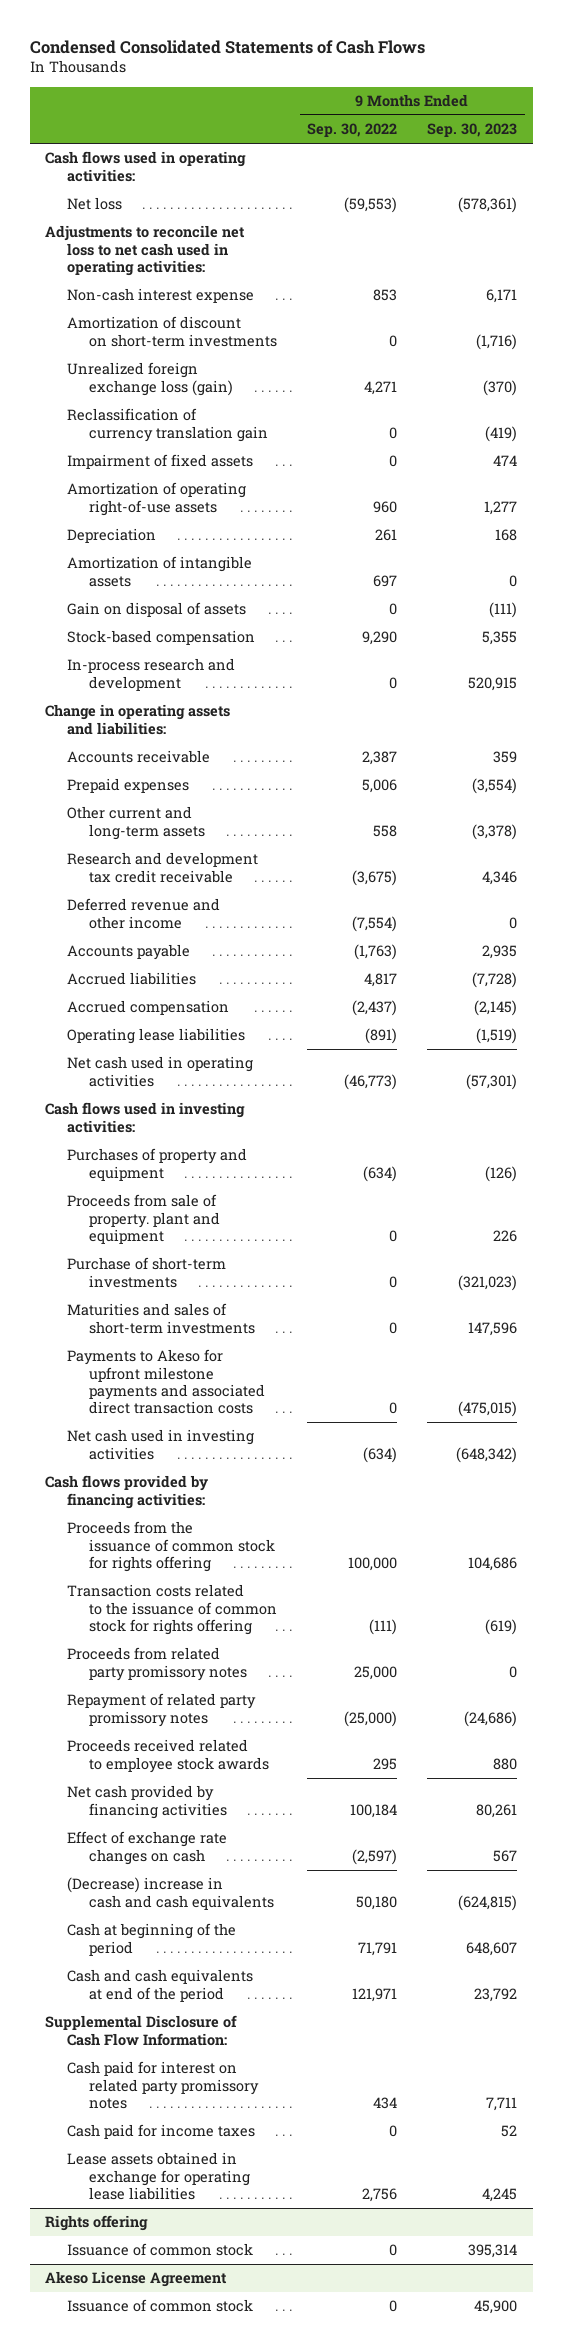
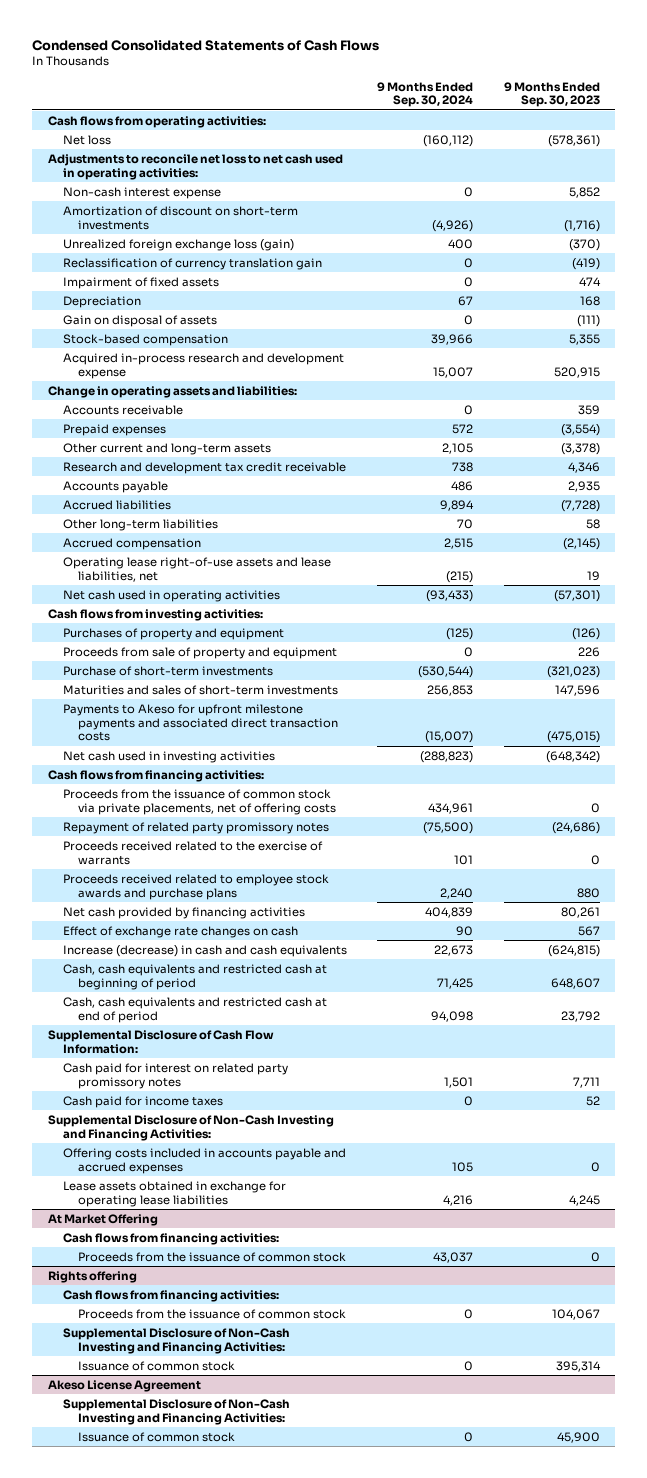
- | 9 Months Ended Sep. 30, 2022 | 9 Months Ended Sep. 30, 2023
+ | 9 Months Ended Sep. 30, 2024 | 9 Months Ended Sep. 30, 2023
- Cash flows used in operating activities:
+ Cash flows from operating activities:
- Non-cash interest expense | 853 | 6,171
+ Non-cash interest expense | 0 | 5,852
- Amortization of operating right-of-use assets | 960 | 1,277
- Amortization of intangible assets | 697 | 0
- In-process research and development | 0 | 520,915
+ Acquired in-process research and development expense | 15,007 | 520,915
- Deferred revenue and other income | (7,554) | 0
+ Other long-term liabilities | 70 | 58
- Operating lease liabilities | (891) | (1,519)
+ Operating lease right-of-use assets and lease liabilities, net | (215) | 19
- Cash flows used in investing activities:
+ Cash flows from investing activities:
- Proceeds from sale of property. plant and equipment | 0 | 226
+ Proceeds from sale of property and equipment | 0 | 226
- Cash flows provided by financing activities:
- Proceeds from the issuance of common stock for rights offering | 100,000 | 104,686
- Transaction costs related to the issuance of common stock for rights offering | (111) | (619)
- Proceeds from related party promissory notes | 25,000 | 0
+ Cash flows from financing activities:
+ Proceeds from the issuance of common stock via private placements, net of offering costs | 434,961 | 0
- Proceeds received related to employee stock awards | 295 | 880
+ Proceeds received related to the exercise of warrants | 101 | 0
+ Proceeds received related to employee stock awards and purchase plans | 2,240 | 880
- (Decrease) increase in cash and cash equivalents | 50,180 | (624,815)
- Cash at beginning of the period | 71,791 | 648,607
- Cash and cash equivalents at end of the period | 121,971 | 23,792
+ Increase (decrease) in cash and cash equivalents | 22,673 | (624,815)
+ Cash, cash equivalents and restricted cash at beginning of period | 71,425 | 648,607
+ Cash, cash equivalents and restricted cash at end of period | 94,098 | 23,792
+ Supplemental Disclosure of Non-Cash Investing and Financing Activities:
+ Offering costs included in accounts payable and accrued expenses | 105 | 0
+ At Market Offering
+ Cash flows from financing activities:
+ Proceeds from the issuance of common stock | 43,037 | 0
@ Rights offering
+ Cash flows from financing activities:
+ Proceeds from the issuance of common stock | 0 | 104,067
+ Supplemental Disclosure of Non-Cash Investing and Financing Activities:
@ Akeso License Agreement
+ Supplemental Disclosure of Non-Cash Investing and Financing Activities:

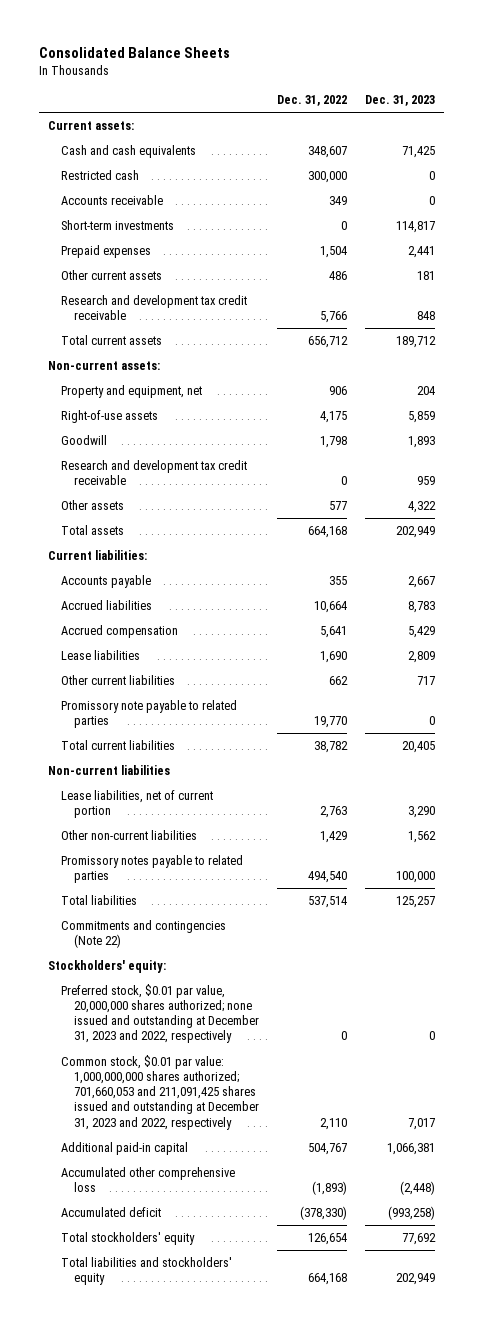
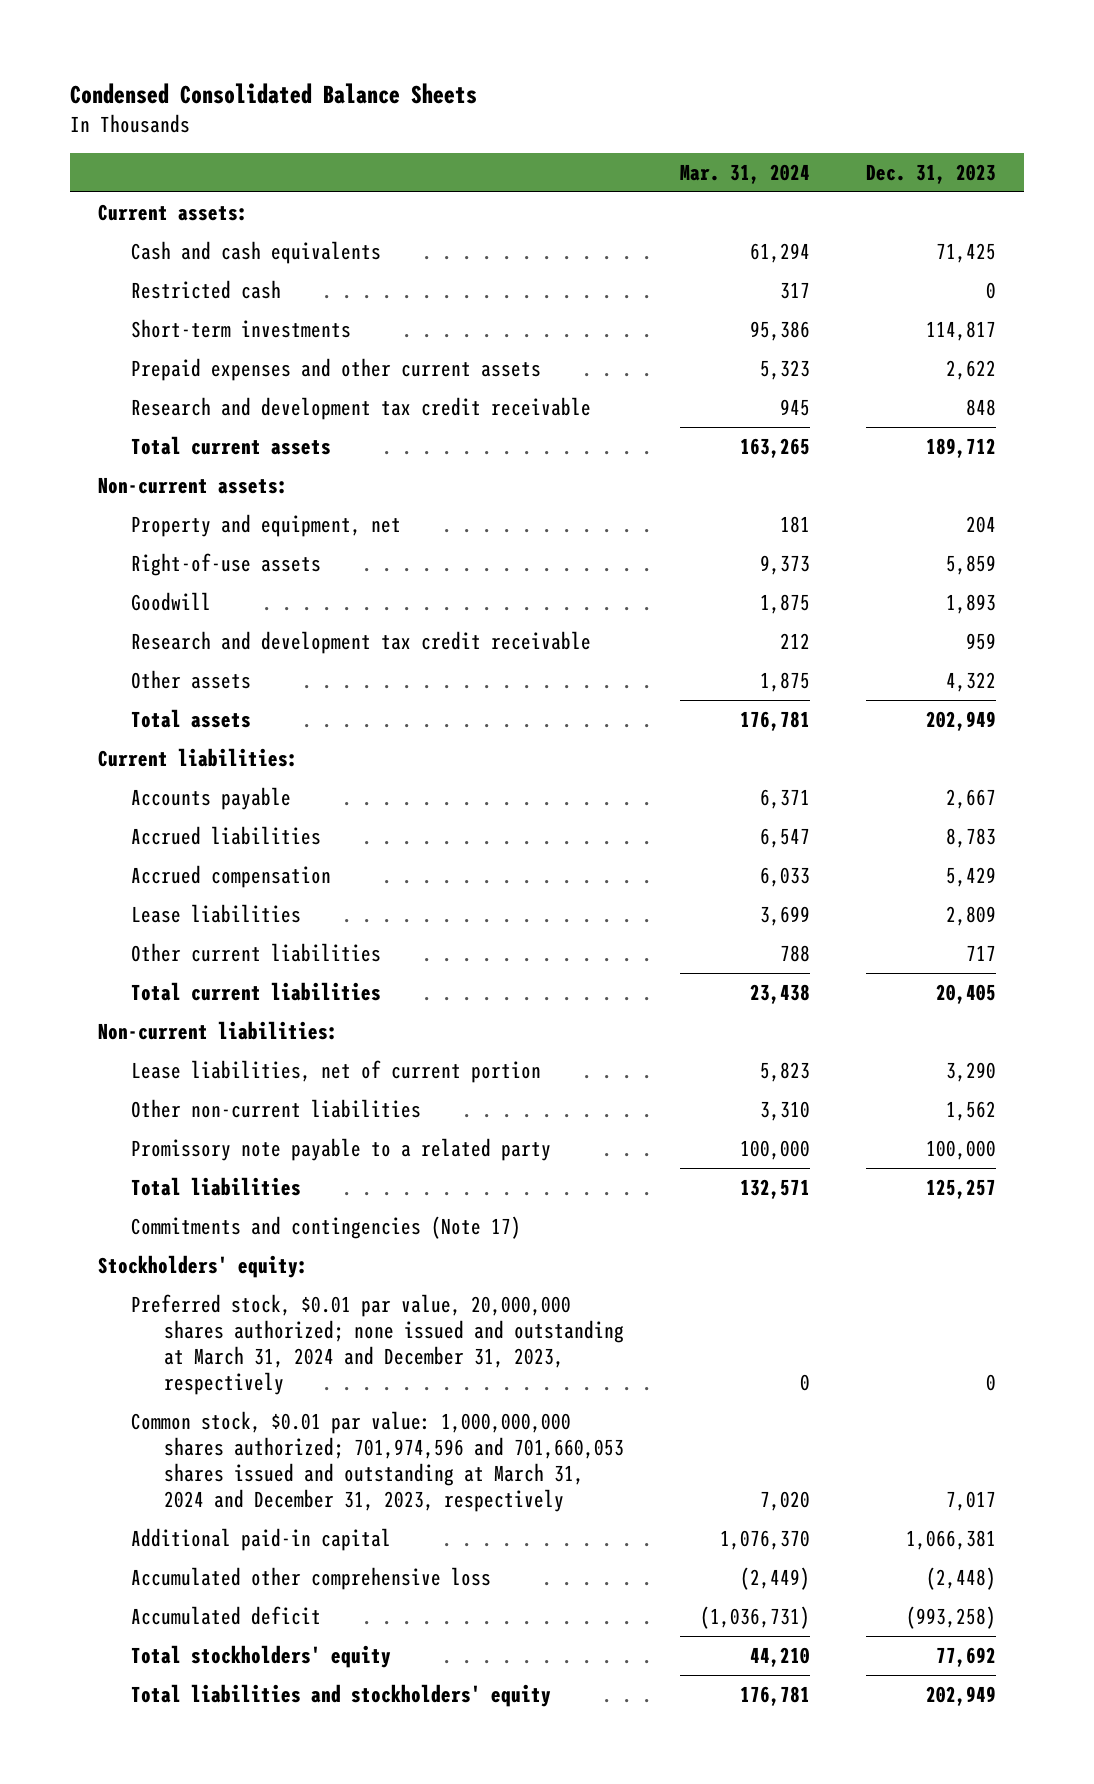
- Consolidated Balance Sheets
+ Condensed Consolidated Balance Sheets
- | Dec. 31, 2022 | Dec. 31, 2023
+ | Mar. 31, 2024 | Dec. 31, 2023
- Accounts receivable | 349 | 0
- Prepaid expenses | 1,504 | 2,441
- Other current assets | 486 | 181
+ Prepaid expenses and other current assets | 5,323 | 2,622
- Promissory note payable to related parties | 19,770 | 0
- Non-current liabilities
+ Non-current liabilities:
- Promissory notes payable to related parties | 494,540 | 100,000
+ Promissory note payable to a related party | 100,000 | 100,000
- Commitments and contingencies (Note 22)
+ Commitments and contingencies (Note 17)
- Preferred stock, $0.01 par value, 20,000,000 shares authorized; none issued and outstanding at December 31, 2023 and 2022, respectively | 0 | 0
- Common stock, $0.01 par value: 1,000,000,000 shares authorized; 701,660,053 and 211,091,425 shares issued and outstanding at December 31, 2023 and 2022, respectively | 2,110 | 7,017
+ Preferred stock, $0.01 par value, 20,000,000 shares authorized; none issued and outstanding at March 31, 2024 and December 31, 2023, respectively | 0 | 0
+ Common stock, $0.01 par value: 1,000,000,000 shares authorized; 701,974,596 and 701,660,053 shares issued and outstanding at March 31, 2024 and December 31, 2023, respectively | 7,020 | 7,017

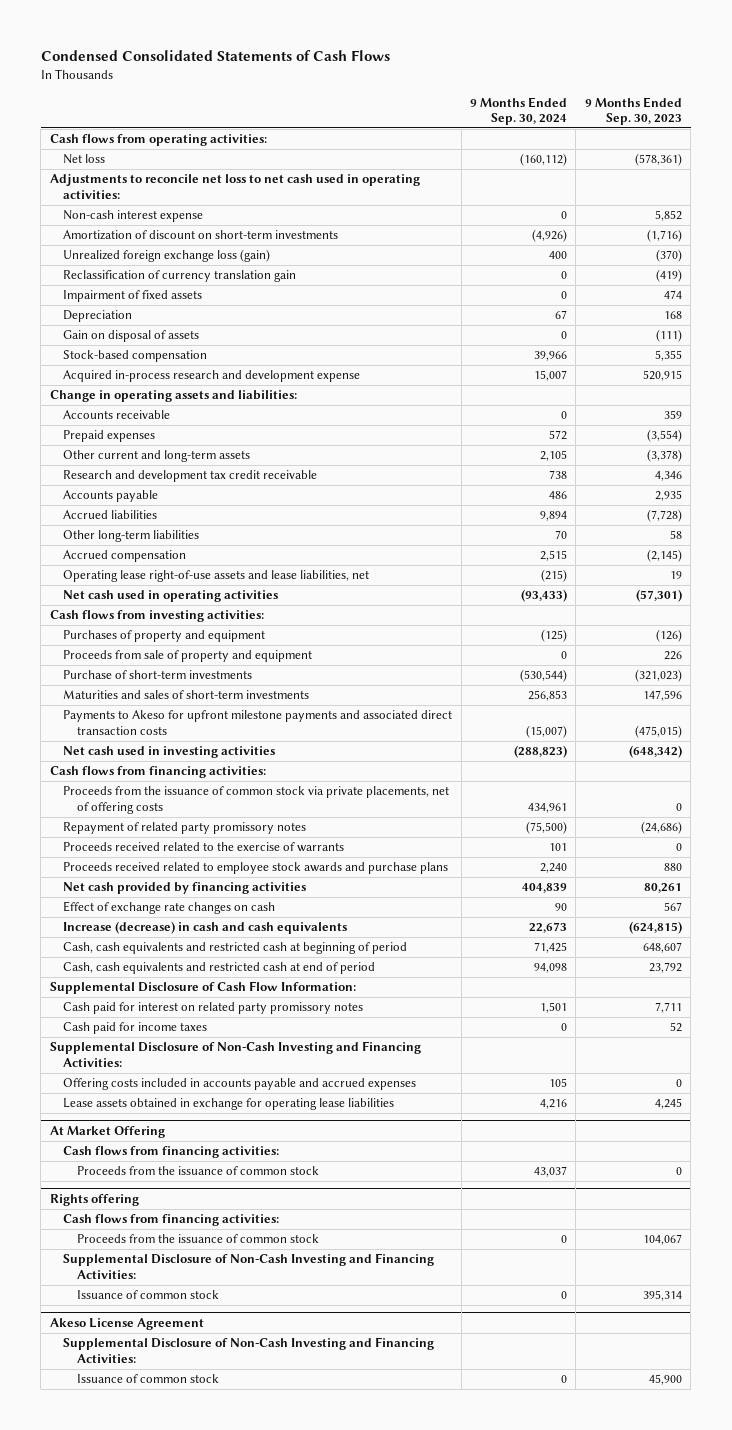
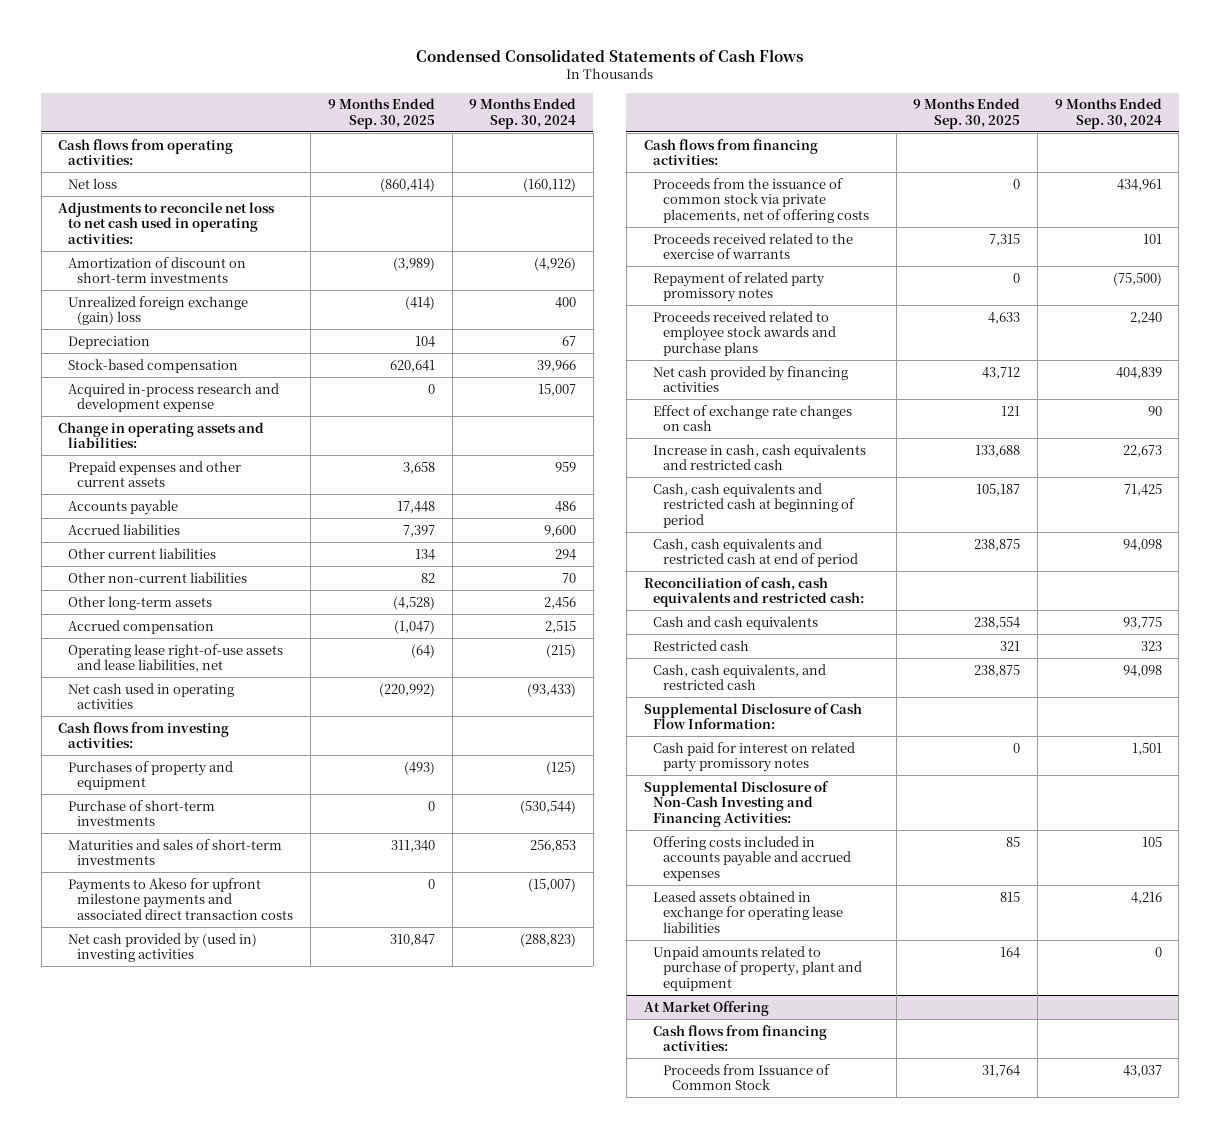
- | 9 Months Ended Sep. 30, 2024 | 9 Months Ended Sep. 30, 2023
+ | 9 Months Ended Sep. 30, 2025 | 9 Months Ended Sep. 30, 2024
- Non-cash interest expense | 0 | 5,852
- Unrealized foreign exchange loss (gain) | 400 | (370)
- Reclassification of currency translation gain | 0 | (419)
- Impairment of fixed assets | 0 | 474
+ Unrealized foreign exchange (gain) loss | (414) | 400
- Gain on disposal of assets | 0 | (111)
- Accounts receivable | 0 | 359
- Prepaid expenses | 572 | (3,554)
- Other current and long-term assets | 2,105 | (3,378)
- Research and development tax credit receivable | 738 | 4,346
+ Prepaid expenses and other current assets | 3,658 | 959
- Accrued liabilities | 9,894 | (7,728)
- Other long-term liabilities | 70 | 58
+ Accrued liabilities | 7,397 | 9,600
+ Other current liabilities | 134 | 294
+ Other non-current liabilities | 82 | 70
+ Other long-term assets | (4,528) | 2,456
- Proceeds from sale of property and equipment | 0 | 226
- Net cash used in investing activities | (288,823) | (648,342)
+ Net cash provided by (used in) investing activities | 310,847 | (288,823)
moved down: Repayment of related party promissory notes | 0 | (75,500)
- Increase (decrease) in cash and cash equivalents | 22,673 | (624,815)
+ Increase in cash, cash equivalents and restricted cash | 133,688 | 22,673
+ Reconciliation of cash, cash equivalents and restricted cash:
+ Cash and cash equivalents | 238,554 | 93,775
+ Restricted cash | 321 | 323
+ Cash, cash equivalents, and restricted cash | 238,875 | 94,098
- Cash paid for income taxes | 0 | 52
- Lease assets obtained in exchange for operating lease liabilities | 4,216 | 4,245
+ Leased assets obtained in exchange for operating lease liabilities | 815 | 4,216
+ Unpaid amounts related to purchase of property, plant and equipment | 164 | 0
@ At Market Offering
- Proceeds from the issuance of common stock | 43,037 | 0
- Rights offering
- Cash flows from financing activities:
- Proceeds from the issuance of common stock | 0 | 104,067
- Supplemental Disclosure of Non-Cash Investing and Financing Activities:
- Issuance of common stock | 0 | 395,314
- Akeso License Agreement
- Supplemental Disclosure of Non-Cash Investing and Financing Activities:
- Issuance of common stock | 0 | 45,900
@ At Market Offering
+ Proceeds from Issuance of Common Stock | 31,764 | 43,037

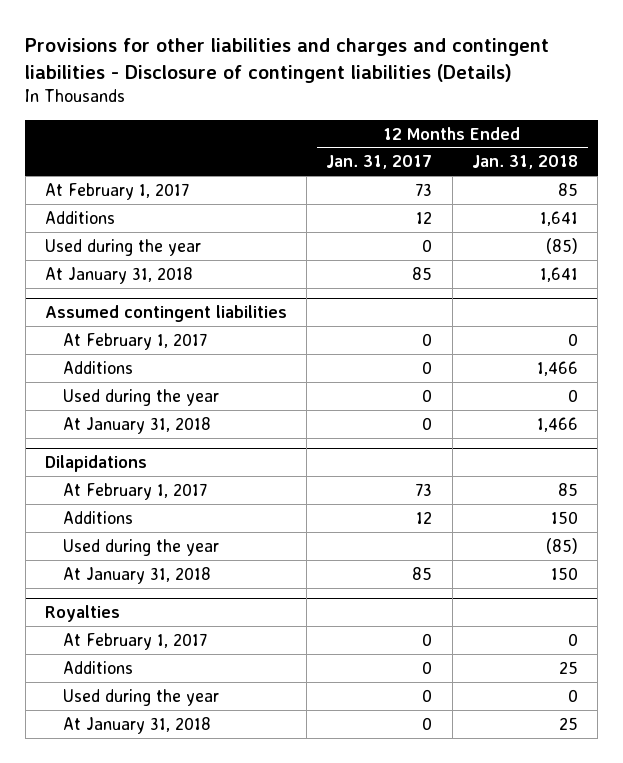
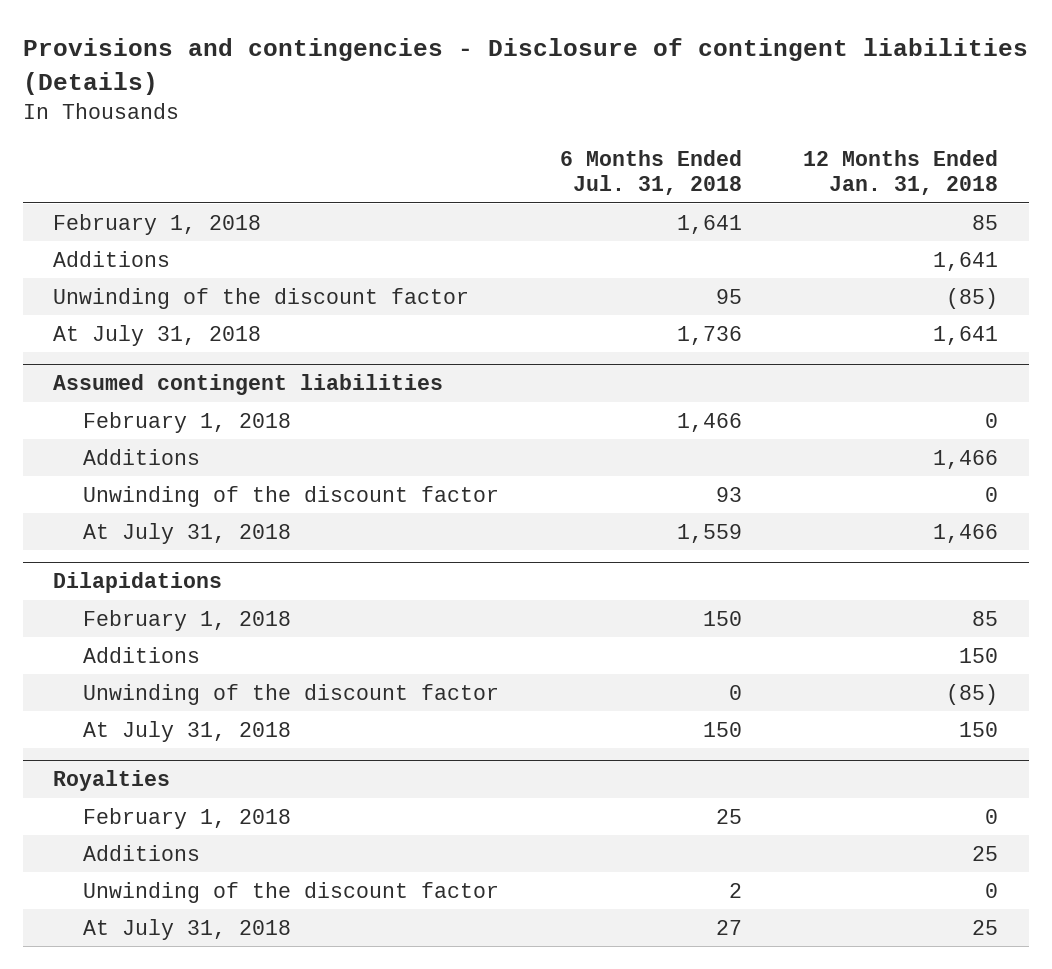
- Provisions for other liabilities and charges and contingent liabilities - Disclosure of contingent liabilities (Details)
+ Provisions and contingencies - Disclosure of contingent liabilities (Details)
- | 12 Months Ended Jan. 31, 2017 | 12 Months Ended Jan. 31, 2018
+ | 6 Months Ended Jul. 31, 2018 | 12 Months Ended Jan. 31, 2018
- At February 1, 2017 | 73 | 85
+ February 1, 2018 | 1,641 | 85
- Used during the year | 0 | (85)
- At January 31, 2018 | 85 | 1,641
+ Unwinding of the discount factor | 95 | (85)
+ At July 31, 2018 | 1,736 | 1,641
@ Assumed contingent liabilities
- At February 1, 2017 | 0 | 0
+ February 1, 2018 | 1,466 | 0
- Used during the year | 0 | 0
- At January 31, 2018 | 0 | 1,466
+ Unwinding of the discount factor | 93 | 0
+ At July 31, 2018 | 1,559 | 1,466
@ Dilapidations
- At February 1, 2017 | 73 | 85
+ February 1, 2018 | 150 | 85
- Used during the year | | (85)
- At January 31, 2018 | 85 | 150
+ Unwinding of the discount factor | 0 | (85)
+ At July 31, 2018 | 150 | 150
@ Royalties
- At February 1, 2017 | 0 | 0
+ February 1, 2018 | 25 | 0
- Used during the year | 0 | 0
- At January 31, 2018 | 0 | 25
+ Unwinding of the discount factor | 2 | 0
+ At July 31, 2018 | 27 | 25

